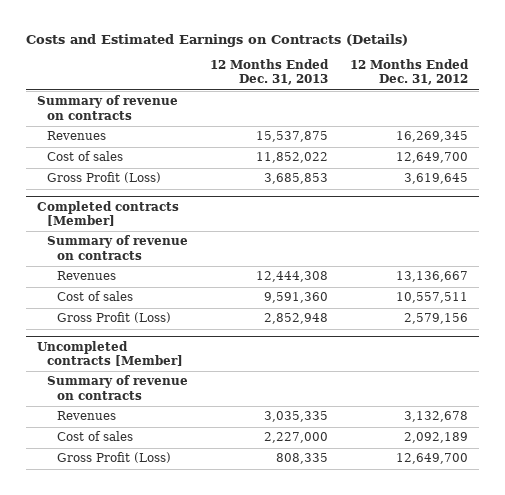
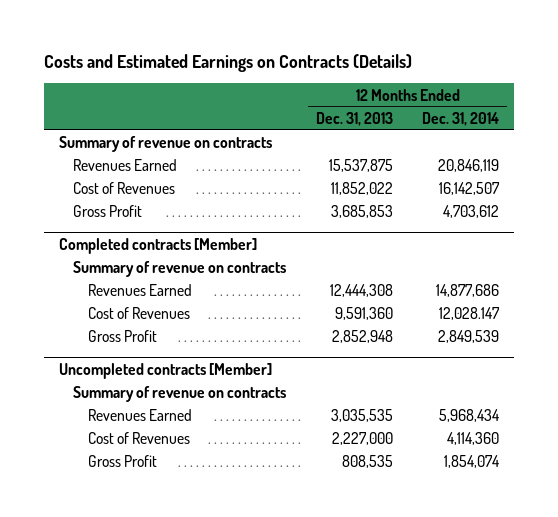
- | 12 Months Ended Dec. 31, 2013 | 12 Months Ended Dec. 31, 2012
+ | 12 Months Ended Dec. 31, 2013 | 12 Months Ended Dec. 31, 2014
- Revenues | 15,537,875 | 16,269,345
- Cost of sales | 11,852,022 | 12,649,700
- Gross Profit (Loss) | 3,685,853 | 3,619,645
+ Revenues Earned | 15,537,875 | 20,846,119
+ Cost of Revenues | 11,852,022 | 16,142,507
+ Gross Profit | 3,685,853 | 4,703,612
@ Completed contracts [Member]
- Revenues | 12,444,308 | 13,136,667
- Cost of sales | 9,591,360 | 10,557,511
- Gross Profit (Loss) | 2,852,948 | 2,579,156
+ Revenues Earned | 12,444,308 | 14,877,686
+ Cost of Revenues | 9,591,360 | 12,028.147
+ Gross Profit | 2,852,948 | 2,849,539
@ Uncompleted contracts [Member]
- Revenues | 3,035,335 | 3,132,678
- Cost of sales | 2,227,000 | 2,092,189
- Gross Profit (Loss) | 808,335 | 12,649,700
+ Revenues Earned | 3,035,535 | 5,968,434
+ Cost of Revenues | 2,227,000 | 4,114,360
+ Gross Profit | 808,535 | 1,854,074

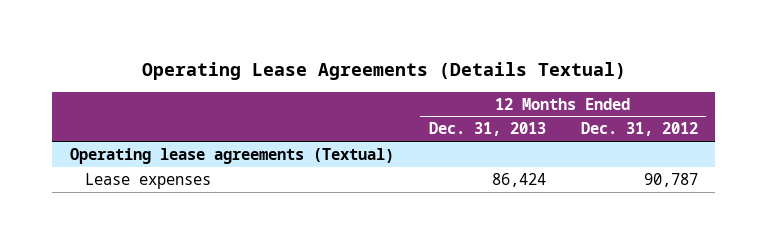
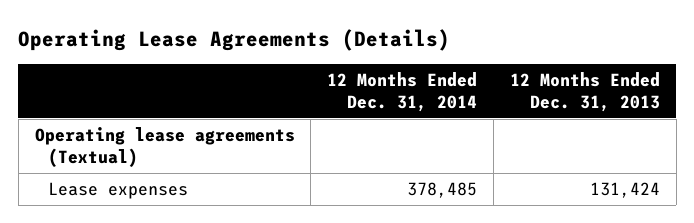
- Operating Lease Agreements (Details Textual)
+ Operating Lease Agreements (Details)
- | 12 Months Ended Dec. 31, 2013 | 12 Months Ended Dec. 31, 2012
+ | 12 Months Ended Dec. 31, 2014 | 12 Months Ended Dec. 31, 2013
- Lease expenses | 86,424 | 90,787
+ Lease expenses | 378,485 | 131,424

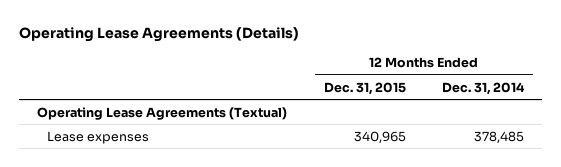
- | 12 Months Ended Dec. 31, 2014 | 12 Months Ended Dec. 31, 2013
+ | 12 Months Ended Dec. 31, 2015 | 12 Months Ended Dec. 31, 2014
- Operating lease agreements (Textual)
+ Operating Lease Agreements (Textual)

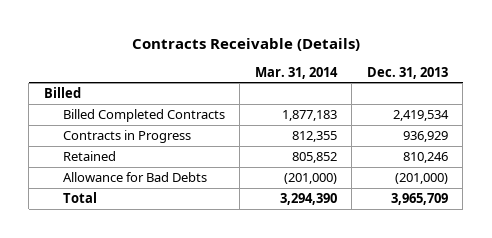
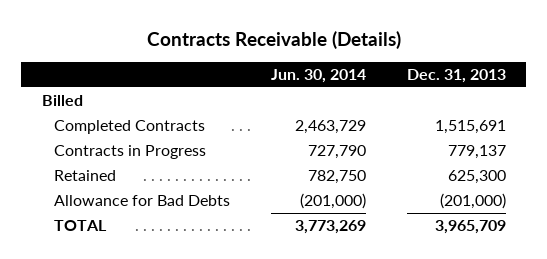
- | Mar. 31, 2014 | Dec. 31, 2013
+ | Jun. 30, 2014 | Dec. 31, 2013
- Billed Completed Contracts | 1,877,183 | 2,419,534
- Contracts in Progress | 812,355 | 936,929
- Retained | 805,852 | 810,246
+ Completed Contracts | 2,463,729 | 1,515,691
+ Contracts in Progress | 727,790 | 779,137
+ Retained | 782,750 | 625,300
- Total | 3,294,390 | 3,965,709
+ TOTAL | 3,773,269 | 3,965,709

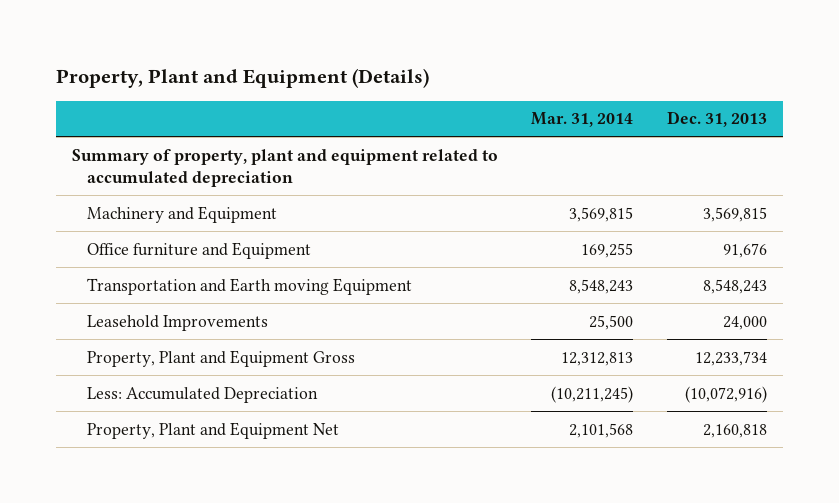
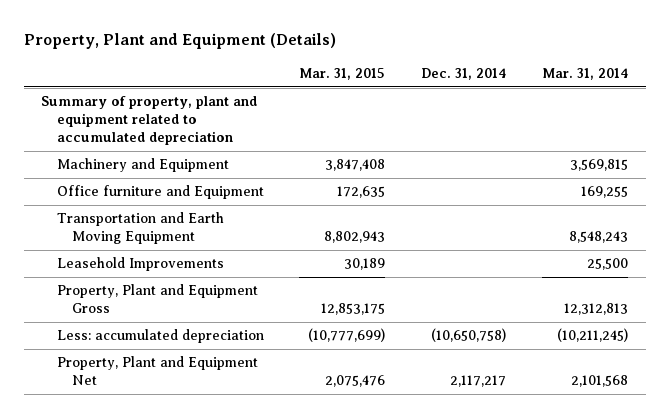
- | Mar. 31, 2014 | Dec. 31, 2013
+ | Mar. 31, 2015 | Dec. 31, 2014 | Mar. 31, 2014
- Transportation and Earth moving Equipment | 8,548,243 | 8,548,243
+ Transportation and Earth Moving Equipment | 8,802,943 | | 8,548,243
- Less: Accumulated Depreciation | (10,211,245) | (10,072,916)
+ Less: accumulated depreciation | (10,777,699) | (10,650,758) | (10,211,245)

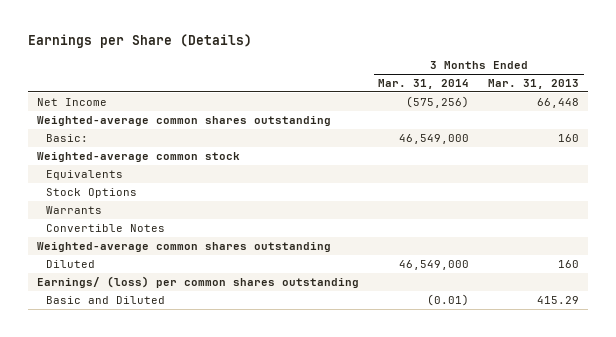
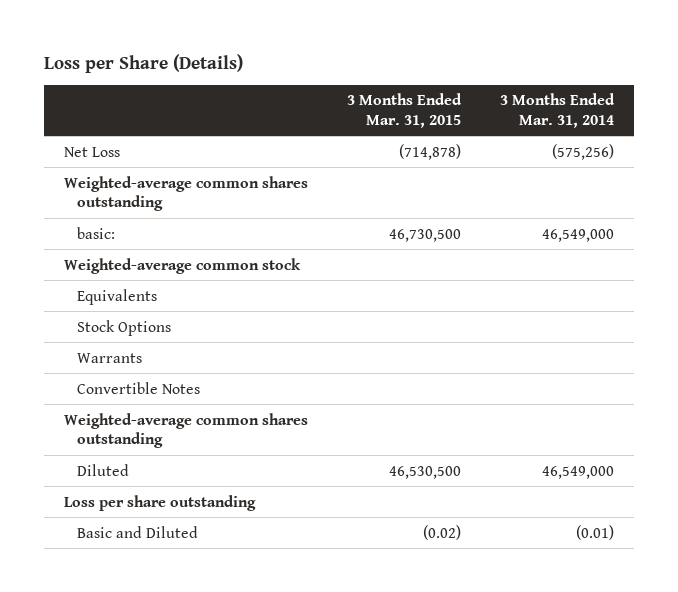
- Earnings per Share (Details)
+ Loss per Share (Details)
- | 3 Months Ended Mar. 31, 2014 | 3 Months Ended Mar. 31, 2013
+ | 3 Months Ended Mar. 31, 2015 | 3 Months Ended Mar. 31, 2014
- Net Income | (575,256) | 66,448
+ Net Loss | (714,878) | (575,256)
- Basic: | 46,549,000 | 160
+ basic: | 46,730,500 | 46,549,000
- Earnings/ (loss) per common shares outstanding
+ Loss per share outstanding

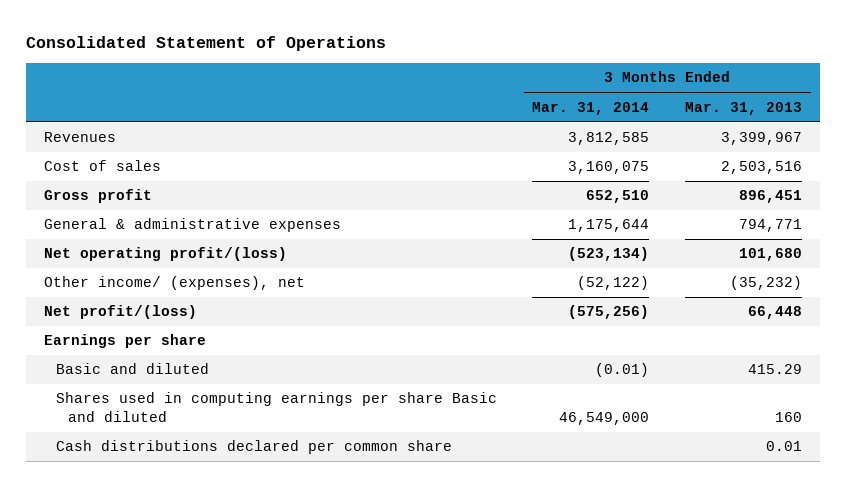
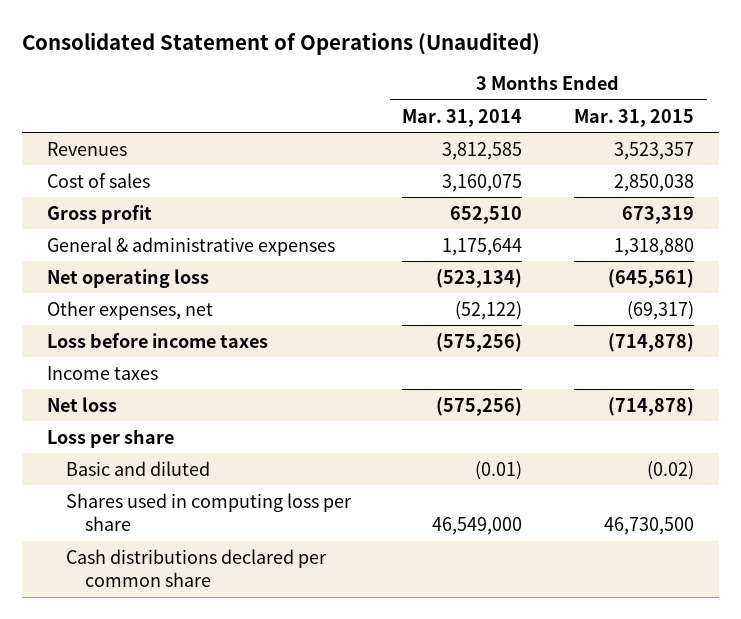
- Consolidated Statement of Operations
+ Consolidated Statement of Operations (Unaudited)
- | 3 Months Ended Mar. 31, 2014 | 3 Months Ended Mar. 31, 2013
+ | 3 Months Ended Mar. 31, 2014 | 3 Months Ended Mar. 31, 2015
- Net operating profit/(loss) | (523,134) | 101,680
- Other income/ (expenses), net | (52,122) | (35,232)
- Net profit/(loss) | (575,256) | 66,448
- Earnings per share
+ Net operating loss | (523,134) | (645,561)
+ Other expenses, net | (52,122) | (69,317)
+ Loss before income taxes | (575,256) | (714,878)
+ Income taxes
+ Net loss | (575,256) | (714,878)
+ Loss per share
- Shares used in computing earnings per share Basic and diluted | 46,549,000 | 160
+ Shares used in computing loss per share | 46,549,000 | 46,730,500

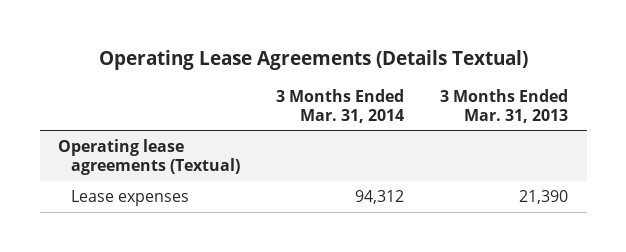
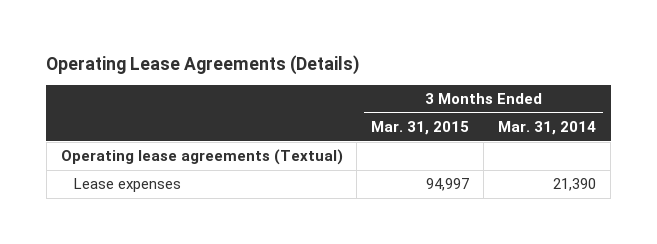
- Operating Lease Agreements (Details Textual)
+ Operating Lease Agreements (Details)
- | 3 Months Ended Mar. 31, 2014 | 3 Months Ended Mar. 31, 2013
+ | 3 Months Ended Mar. 31, 2015 | 3 Months Ended Mar. 31, 2014
- Lease expenses | 94,312 | 21,390
+ Lease expenses | 94,997 | 21,390

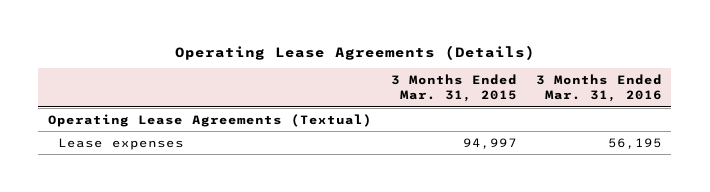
- | 3 Months Ended Mar. 31, 2015 | 3 Months Ended Mar. 31, 2014
+ | 3 Months Ended Mar. 31, 2015 | 3 Months Ended Mar. 31, 2016
- Operating lease agreements (Textual)
+ Operating Lease Agreements (Textual)

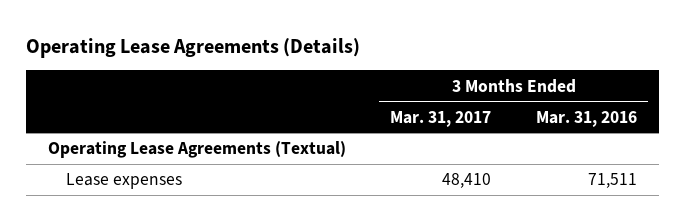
- | 3 Months Ended Mar. 31, 2015 | 3 Months Ended Mar. 31, 2016
+ | 3 Months Ended Mar. 31, 2017 | 3 Months Ended Mar. 31, 2016
- Lease expenses | 94,997 | 56,195
+ Lease expenses | 48,410 | 71,511

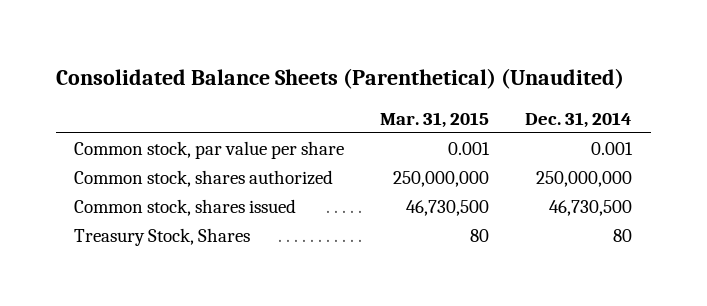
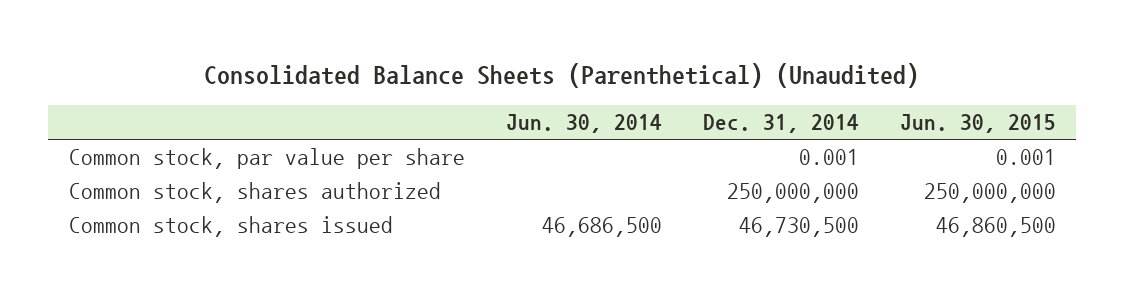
- | Mar. 31, 2015 | Dec. 31, 2014
+ | Jun. 30, 2014 | Dec. 31, 2014 | Jun. 30, 2015
- Treasury Stock, Shares | 80 | 80

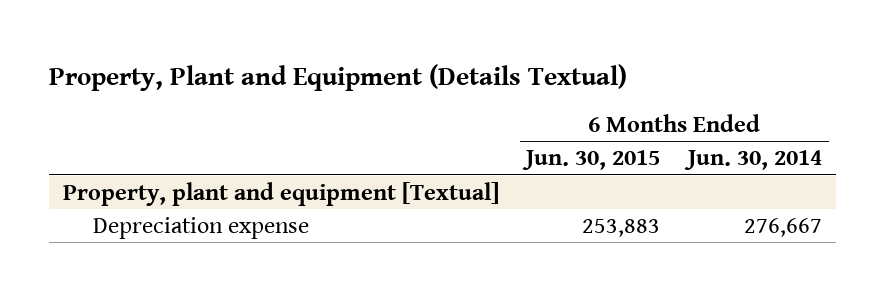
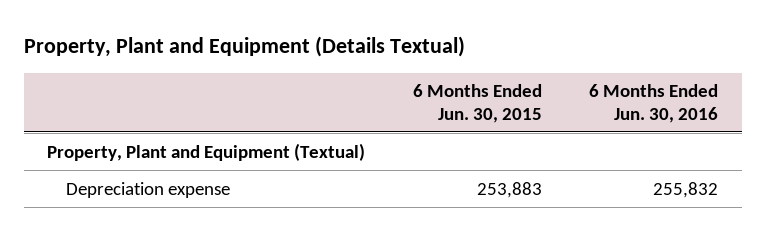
- | 6 Months Ended Jun. 30, 2015 | 6 Months Ended Jun. 30, 2014
+ | 6 Months Ended Jun. 30, 2015 | 6 Months Ended Jun. 30, 2016
- Property, plant and equipment [Textual]
+ Property, Plant and Equipment (Textual)

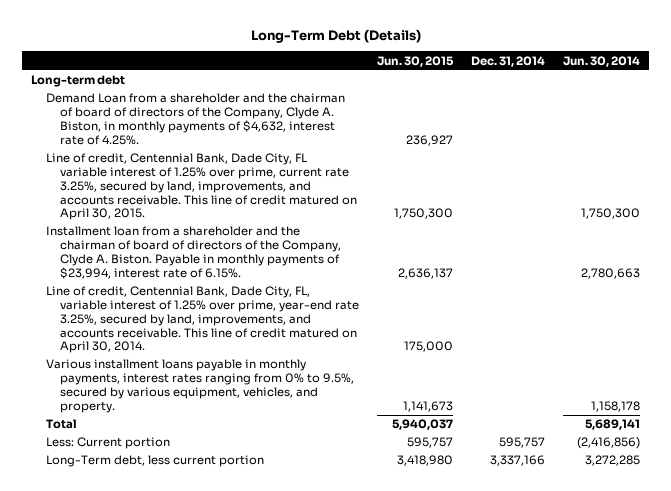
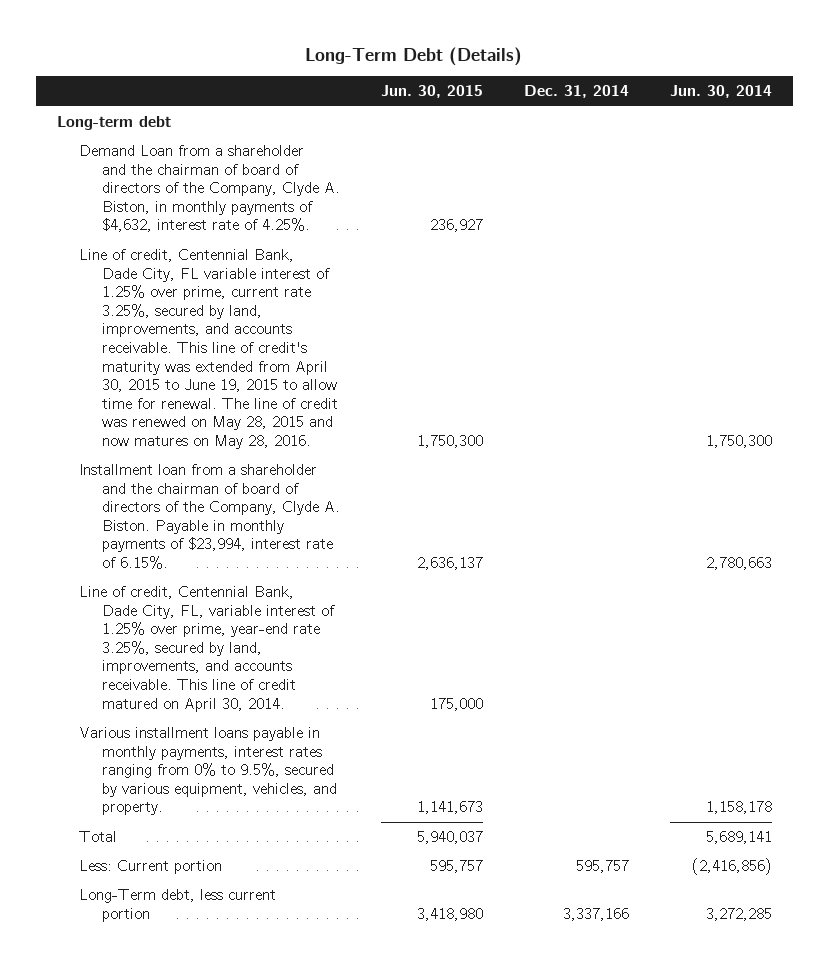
- Line of credit, Centennial Bank, Dade City, FL variable interest of 1.25% over prime, current rate 3.25%, secured by land, improvements, and accounts receivable. This line of credit matured on April 30, 2015. | 1,750,300 | | 1,750,300
+ Line of credit, Centennial Bank, Dade City, FL variable interest of 1.25% over prime, current rate 3.25%, secured by land, improvements, and accounts receivable. This line of credit's maturity was extended from April 30, 2015 to June 19, 2015 to allow time for renewal. The line of credit was renewed on May 28, 2015 and now matures on May 28, 2016. | 1,750,300 | | 1,750,300

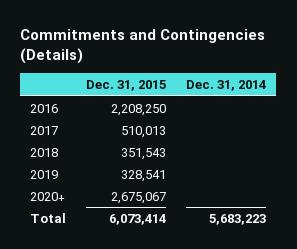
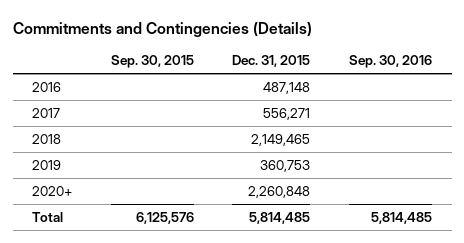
- | Dec. 31, 2015 | Dec. 31, 2014
+ | Sep. 30, 2015 | Dec. 31, 2015 | Sep. 30, 2016
- 2016 | 2,208,250 |
- 2017 | 510,013 |
- 2018 | 351,543 |
- 2019 | 328,541 |
- 2020+ | 2,675,067 |
- Total | 6,073,414 | 5,683,223
+ 2016 | | 487,148 |
+ 2017 | | 556,271 |
+ 2018 | | 2,149,465 |
+ 2019 | | 360,753 |
+ 2020+ | | 2,260,848 |
+ Total | 6,125,576 | 5,814,485 | 5,814,485

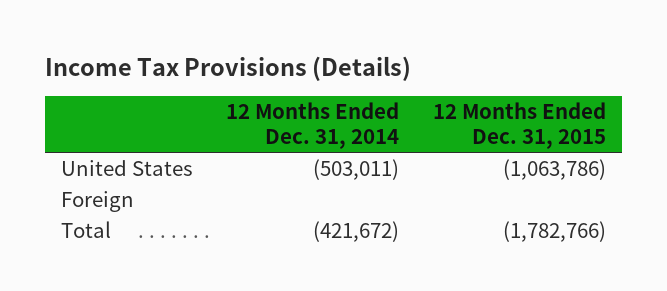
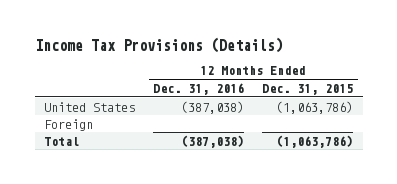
- | 12 Months Ended Dec. 31, 2014 | 12 Months Ended Dec. 31, 2015
+ | 12 Months Ended Dec. 31, 2016 | 12 Months Ended Dec. 31, 2015
- Total | (421,672) | (1,782,766)
+ Total | (387,038) | (1,063,786)

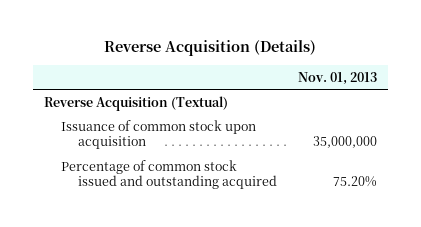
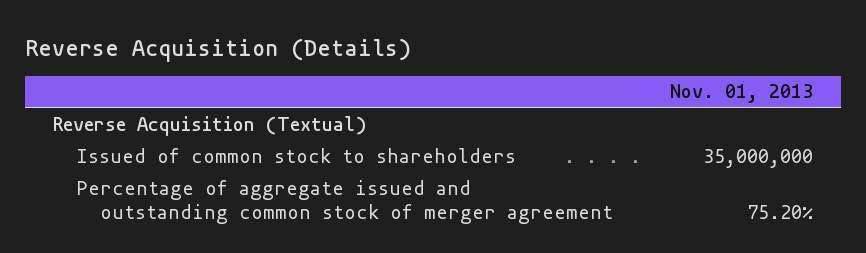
- Issuance of common stock upon acquisition | 35,000,000
- Percentage of common stock issued and outstanding acquired | 75.20%
+ Issued of common stock to shareholders | 35,000,000
+ Percentage of aggregate issued and outstanding common stock of merger agreement | 75.20%

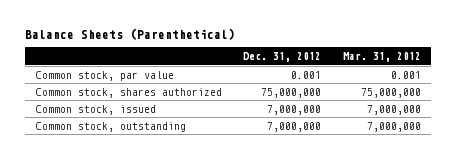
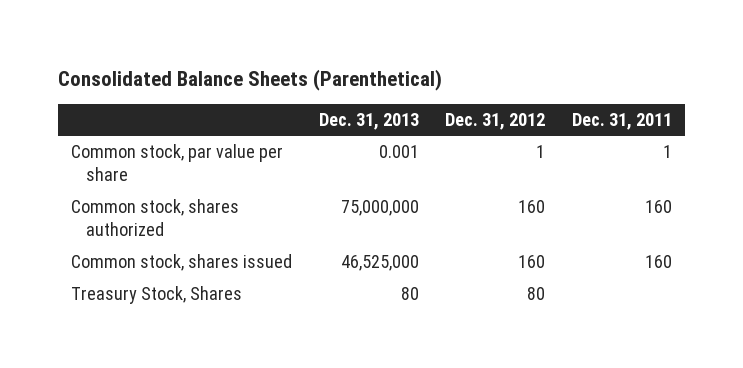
- Balance Sheets (Parenthetical)
+ Consolidated Balance Sheets (Parenthetical)
- | Dec. 31, 2012 | Mar. 31, 2012
+ | Dec. 31, 2013 | Dec. 31, 2012 | Dec. 31, 2011
- Common stock, par value | 0.001 | 0.001
- Common stock, shares authorized | 75,000,000 | 75,000,000
- Common stock, issued | 7,000,000 | 7,000,000
- Common stock, outstanding | 7,000,000 | 7,000,000
+ Common stock, par value per share | 0.001 | 1 | 1
+ Common stock, shares authorized | 75,000,000 | 160 | 160
+ Common stock, shares issued | 46,525,000 | 160 | 160
+ Treasury Stock, Shares | 80 | 80 |

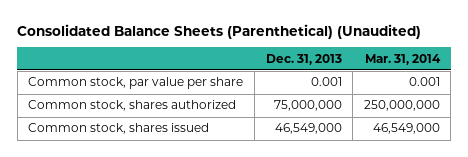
- Consolidated Balance Sheets (Parenthetical)
+ Consolidated Balance Sheets (Parenthetical) (Unaudited)
- | Dec. 31, 2013 | Dec. 31, 2012 | Dec. 31, 2011
+ | Dec. 31, 2013 | Mar. 31, 2014
- Common stock, shares issued | 46,525,000 | 160 | 160
- Treasury Stock, Shares | 80 | 80 |
+ Common stock, shares issued | 46,549,000 | 46,549,000

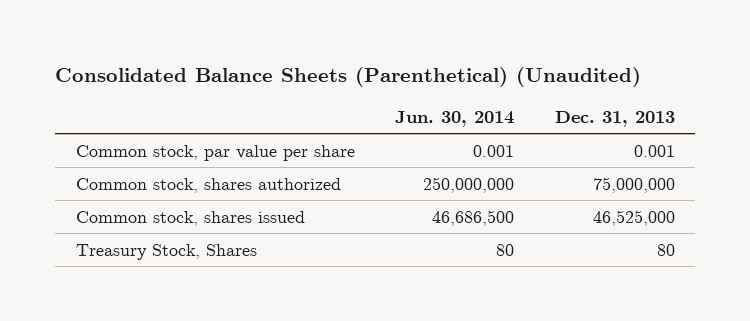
- | Dec. 31, 2013 | Mar. 31, 2014
+ | Jun. 30, 2014 | Dec. 31, 2013
- Common stock, shares issued | 46,549,000 | 46,549,000
+ Common stock, shares issued | 46,686,500 | 46,525,000
+ Treasury Stock, Shares | 80 | 80

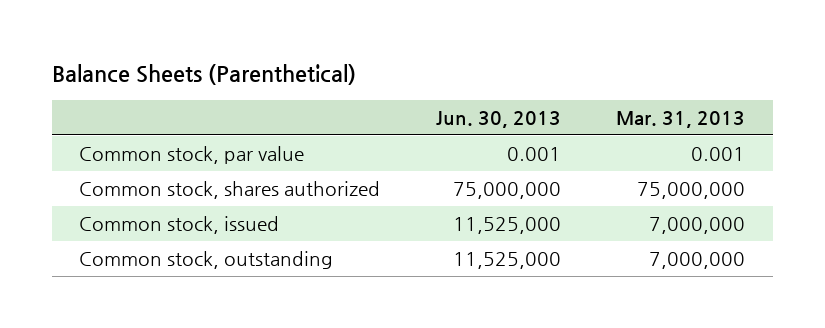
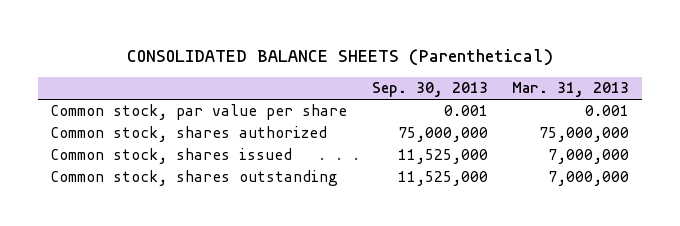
- Balance Sheets (Parenthetical)
+ CONSOLIDATED BALANCE SHEETS (Parenthetical)
- | Jun. 30, 2013 | Mar. 31, 2013
+ | Sep. 30, 2013 | Mar. 31, 2013
- Common stock, par value | 0.001 | 0.001
+ Common stock, par value per share | 0.001 | 0.001
- Common stock, issued | 11,525,000 | 7,000,000
- Common stock, outstanding | 11,525,000 | 7,000,000
+ Common stock, shares issued | 11,525,000 | 7,000,000
+ Common stock, shares outstanding | 11,525,000 | 7,000,000

